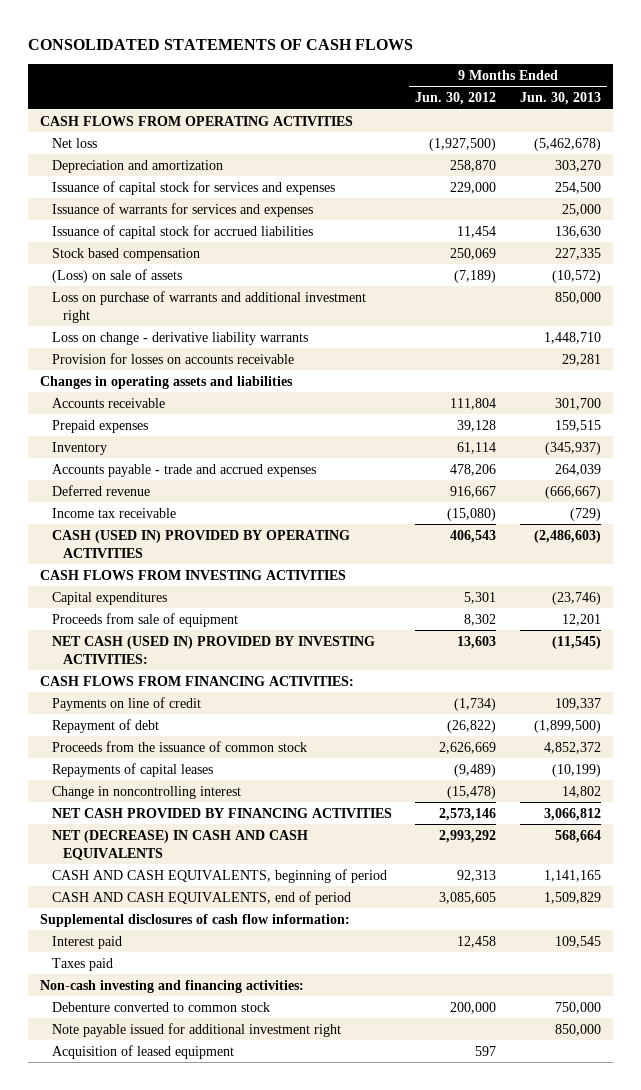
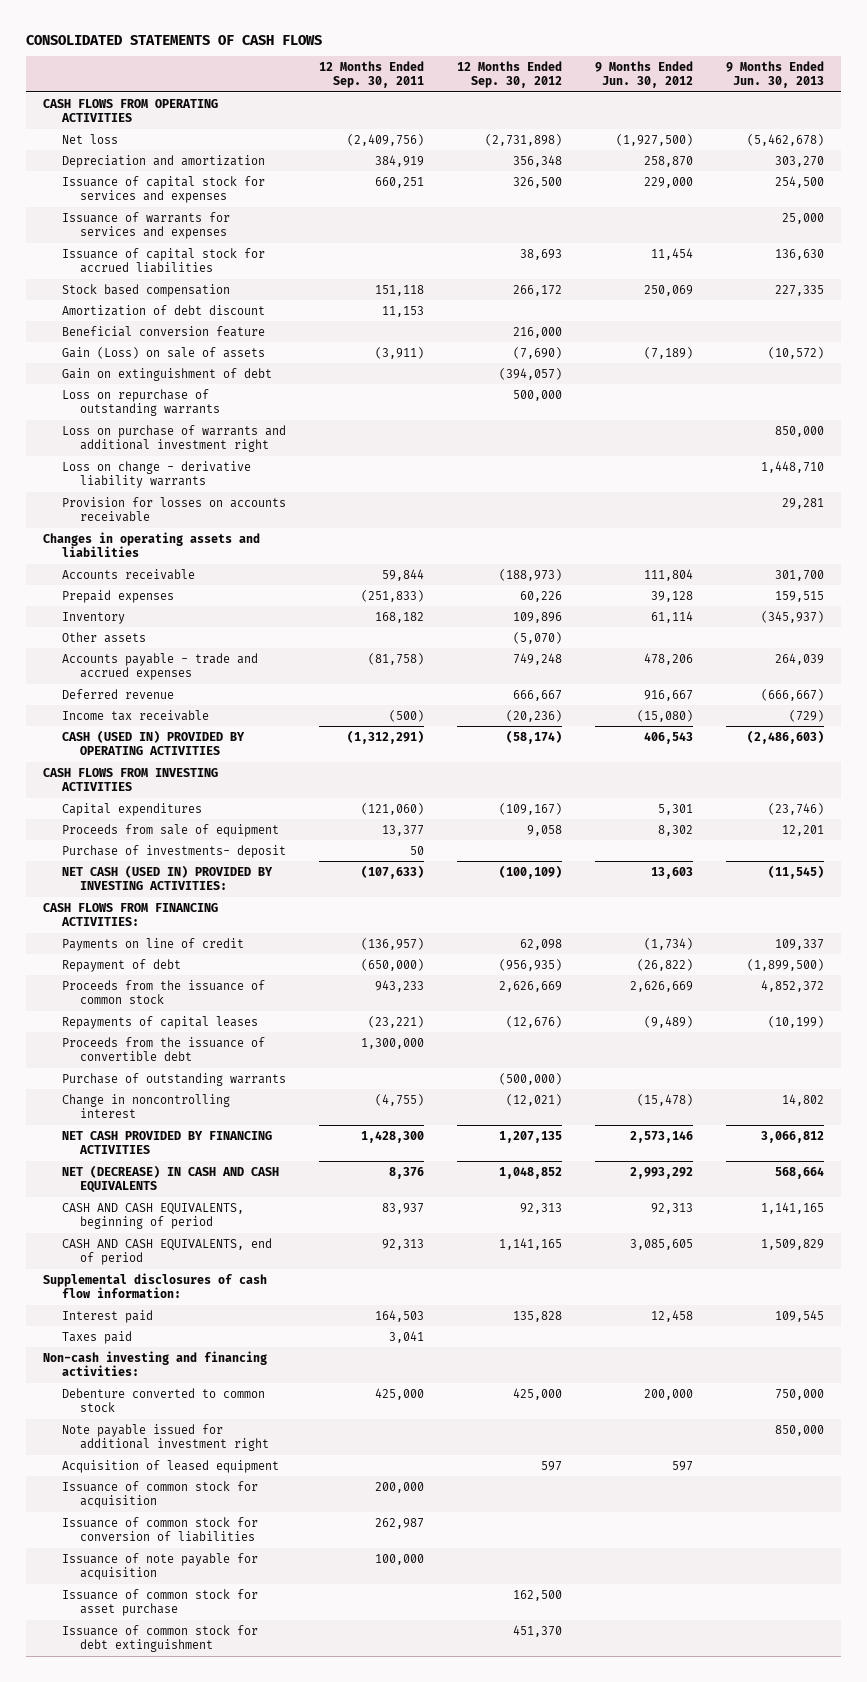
- | 9 Months Ended Jun. 30, 2012 | 9 Months Ended Jun. 30, 2013
+ | 12 Months Ended Sep. 30, 2011 | 12 Months Ended Sep. 30, 2012 | 9 Months Ended Jun. 30, 2012 | 9 Months Ended Jun. 30, 2013
- (Loss) on sale of assets | (7,189) | (10,572)
+ Amortization of debt discount | 11,153 | | |
+ Beneficial conversion feature | | 216,000 | |
+ Gain (Loss) on sale of assets | (3,911) | (7,690) | (7,189) | (10,572)
+ Gain on extinguishment of debt | | (394,057) | |
+ Loss on repurchase of outstanding warrants | | 500,000 | |
+ Other assets | | (5,070) | |
+ Purchase of investments- deposit | 50 | | |
+ Proceeds from the issuance of convertible debt | 1,300,000 | | |
+ Purchase of outstanding warrants | | (500,000) | |
+ Issuance of common stock for acquisition | 200,000 | | |
+ Issuance of common stock for conversion of liabilities | 262,987 | | |
+ Issuance of note payable for acquisition | 100,000 | | |
+ Issuance of common stock for asset purchase | | 162,500 | |
+ Issuance of common stock for debt extinguishment | | 451,370 | |

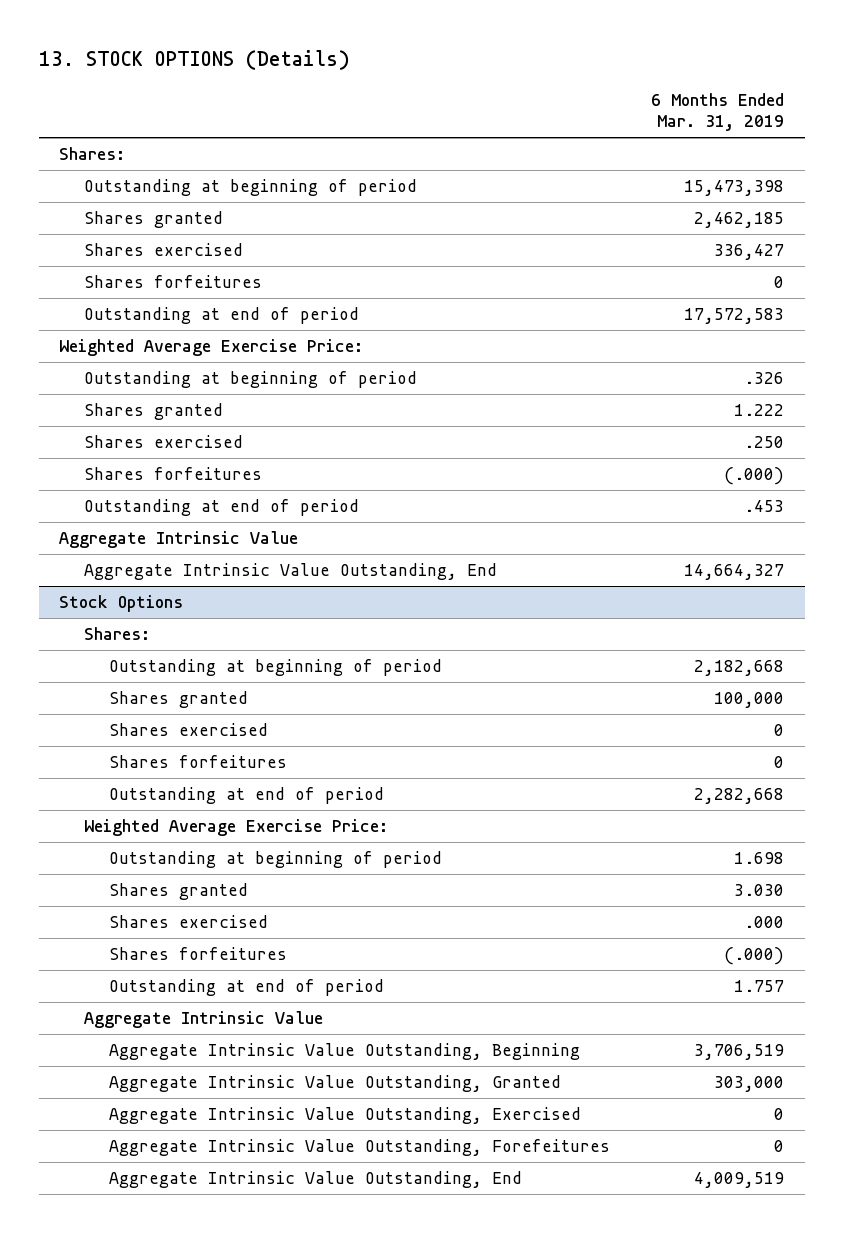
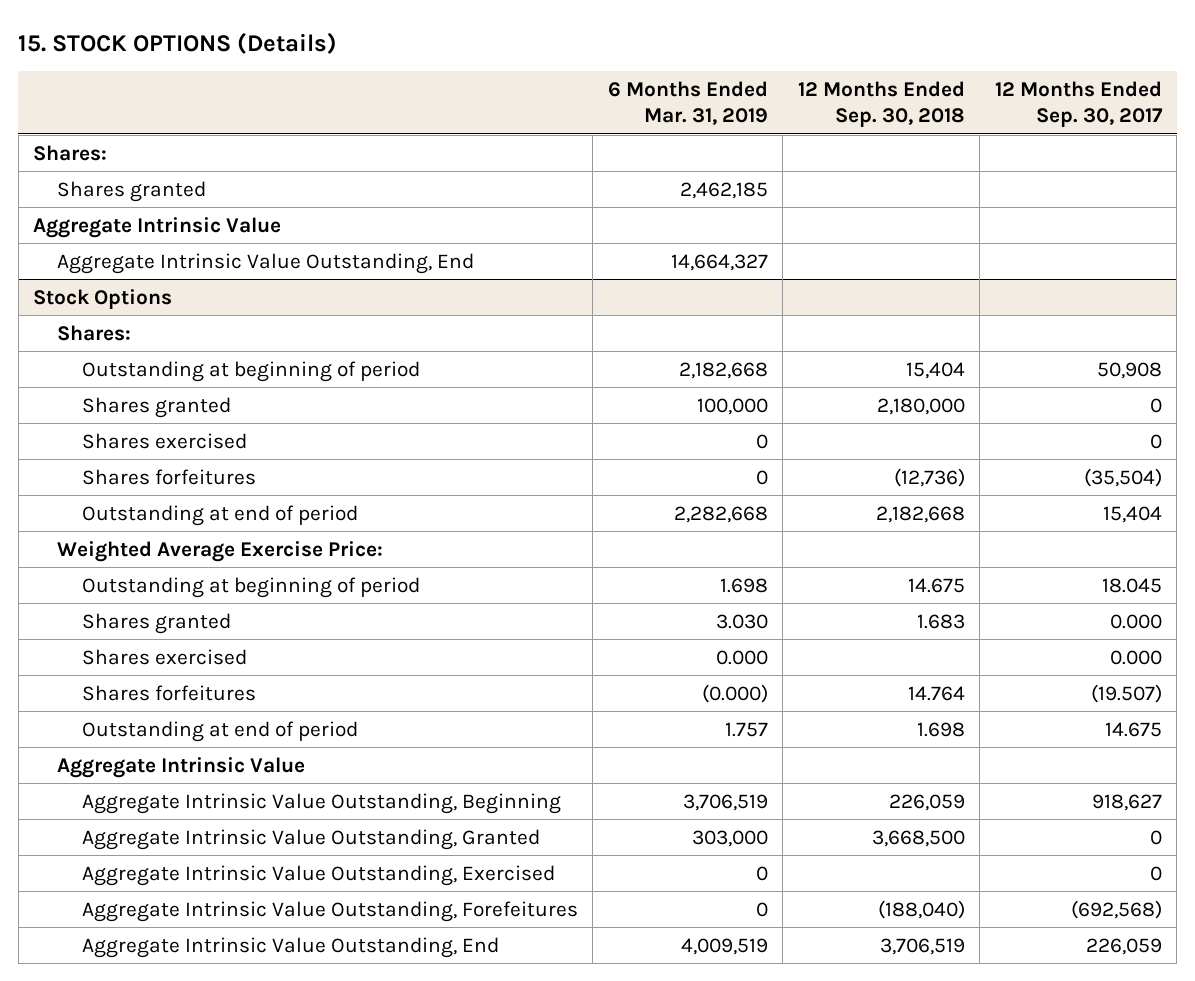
- 13. STOCK OPTIONS (Details)
+ 15. STOCK OPTIONS (Details)
- | 6 Months Ended Mar. 31, 2019
+ | 6 Months Ended Mar. 31, 2019 | 12 Months Ended Sep. 30, 2018 | 12 Months Ended Sep. 30, 2017
- Outstanding at beginning of period | 15,473,398
- Shares exercised | 336,427
- Shares forfeitures | 0
- Outstanding at end of period | 17,572,583
- Weighted Average Exercise Price:
- Outstanding at beginning of period | .326
- Shares granted | 1.222
- Shares exercised | .250
- Shares forfeitures | (.000)
- Outstanding at end of period | .453
@ Stock Options
- Shares exercised | .000
- Shares forfeitures | (.000)
+ Shares exercised | 0.000 | | 0.000
+ Shares forfeitures | (0.000) | 14.764 | (19.507)

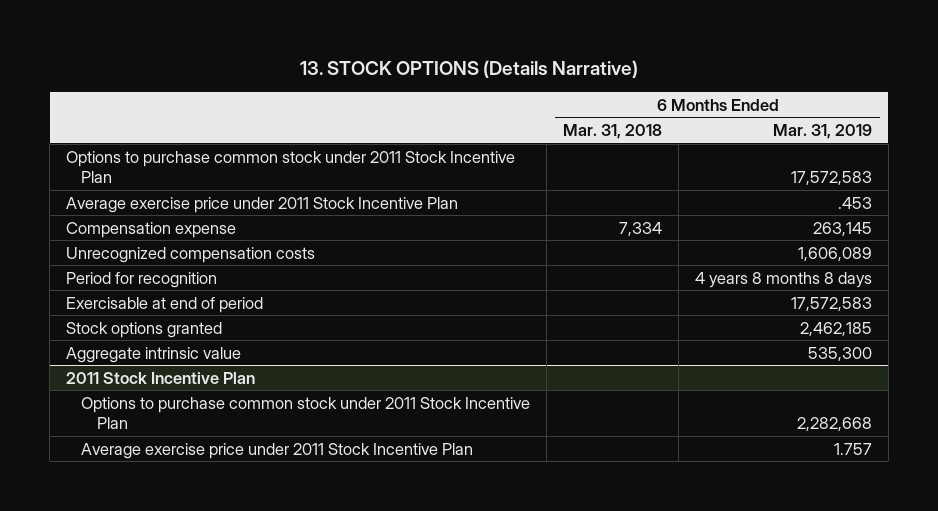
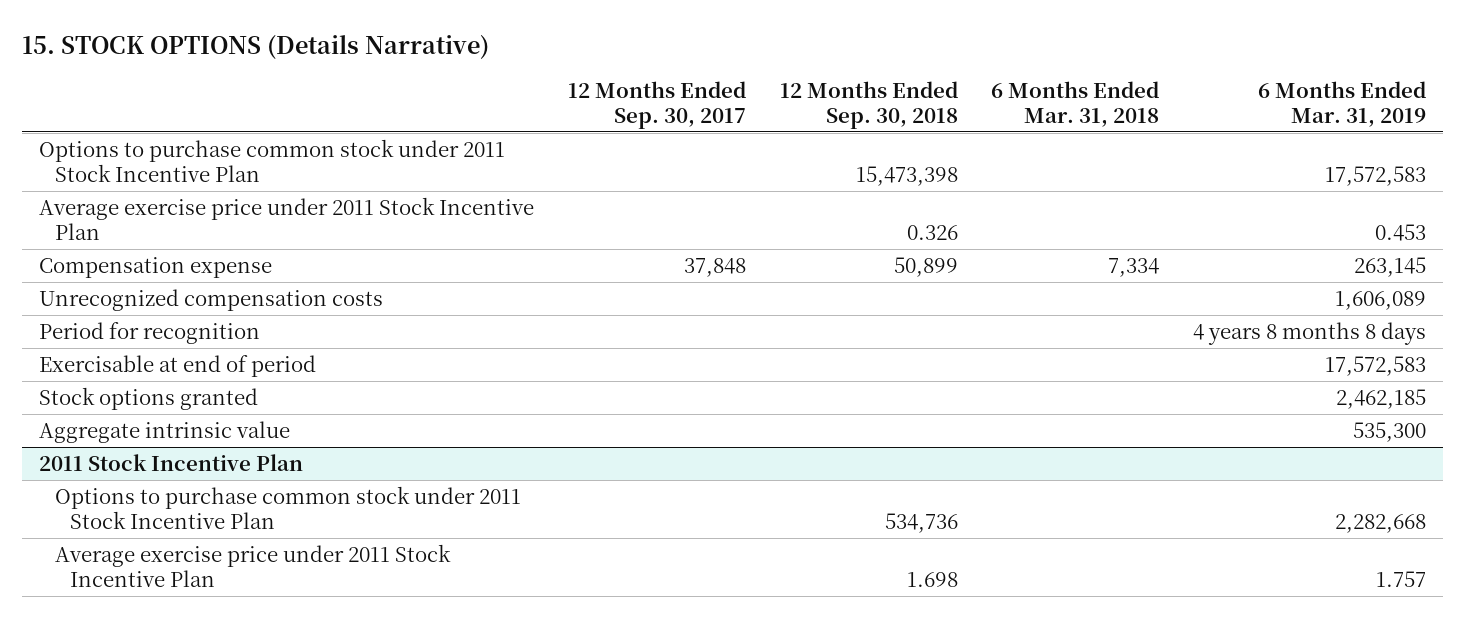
- 13. STOCK OPTIONS (Details Narrative)
+ 15. STOCK OPTIONS (Details Narrative)
- | 6 Months Ended Mar. 31, 2018 | 6 Months Ended Mar. 31, 2019
+ | 12 Months Ended Sep. 30, 2017 | 12 Months Ended Sep. 30, 2018 | 6 Months Ended Mar. 31, 2018 | 6 Months Ended Mar. 31, 2019
- Average exercise price under 2011 Stock Incentive Plan | | .453
+ Average exercise price under 2011 Stock Incentive Plan | | 0.326 | | 0.453

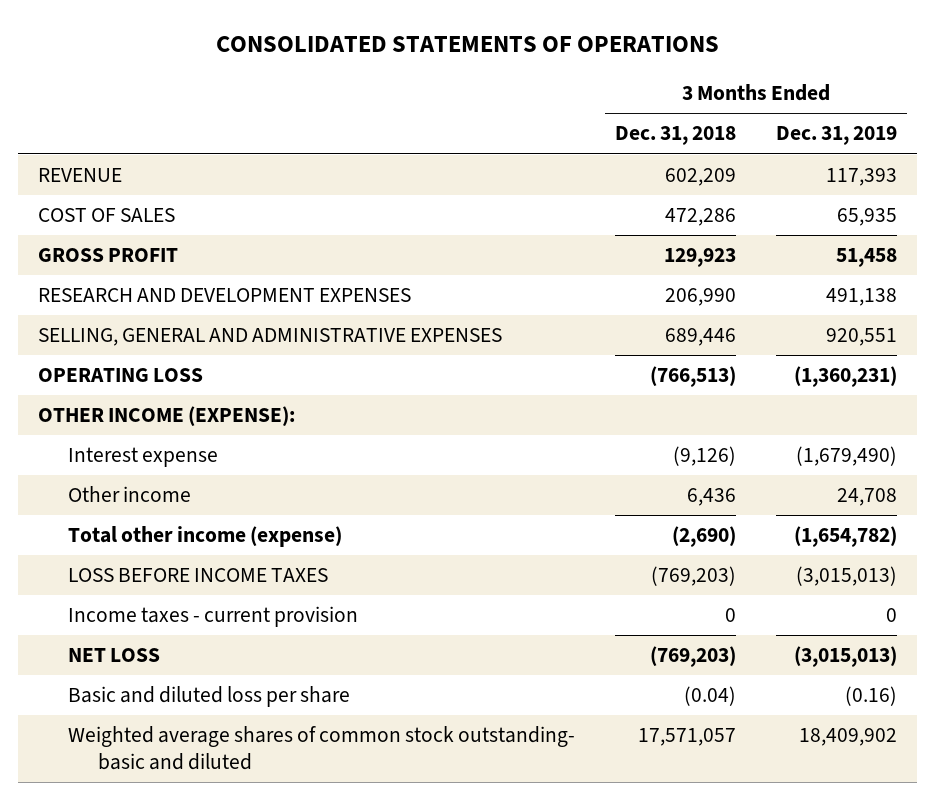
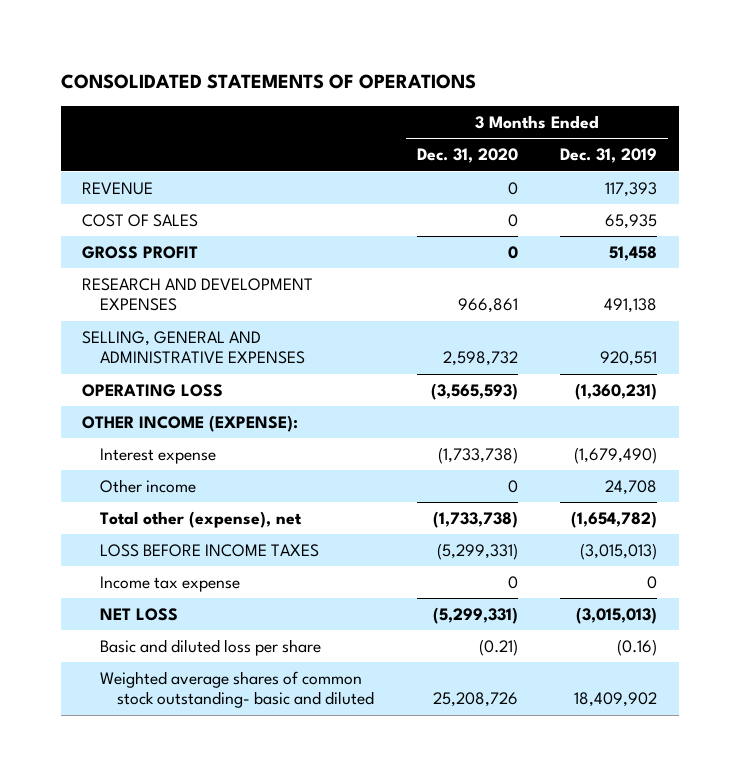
- | 3 Months Ended Dec. 31, 2018 | 3 Months Ended Dec. 31, 2019
+ | 3 Months Ended Dec. 31, 2020 | 3 Months Ended Dec. 31, 2019
- Total other income (expense) | (2,690) | (1,654,782)
+ Total other (expense), net | (1,733,738) | (1,654,782)
- Income taxes - current provision | 0 | 0
+ Income tax expense | 0 | 0

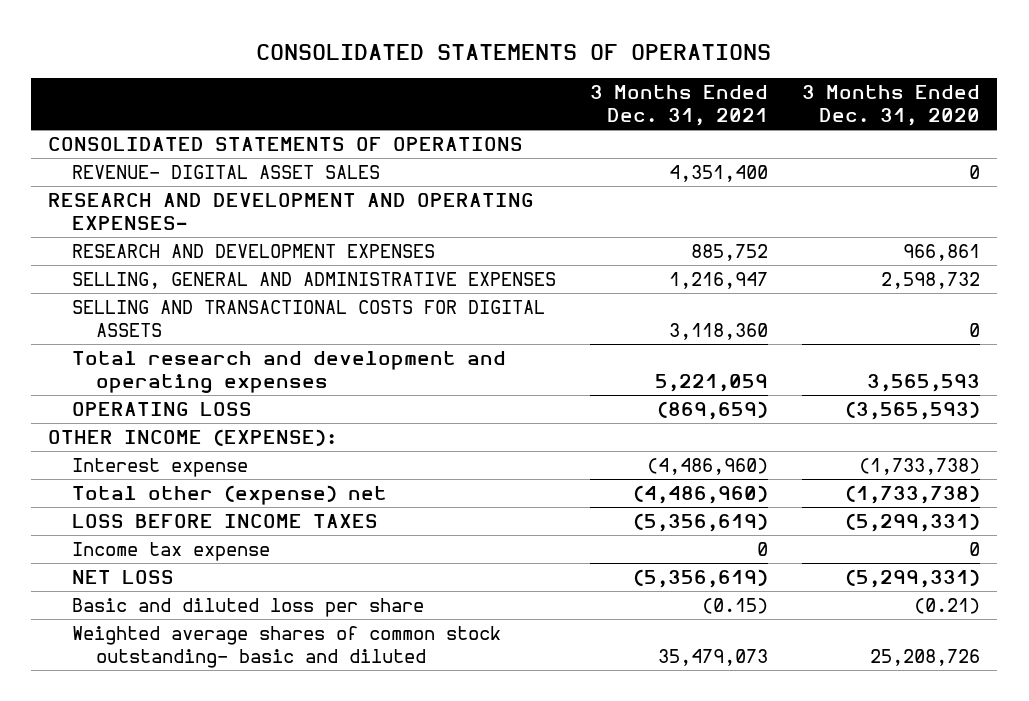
- | 3 Months Ended Dec. 31, 2020 | 3 Months Ended Dec. 31, 2019
+ | 3 Months Ended Dec. 31, 2021 | 3 Months Ended Dec. 31, 2020
- REVENUE | 0 | 117,393
- COST OF SALES | 0 | 65,935
- GROSS PROFIT | 0 | 51,458
+ CONSOLIDATED STATEMENTS OF OPERATIONS
+ REVENUE- DIGITAL ASSET SALES | 4,351,400 | 0
+ RESEARCH AND DEVELOPMENT AND OPERATING EXPENSES-
+ SELLING AND TRANSACTIONAL COSTS FOR DIGITAL ASSETS | 3,118,360 | 0
+ Total research and development and operating expenses | 5,221,059 | 3,565,593
- Other income | 0 | 24,708
- Total other (expense), net | (1,733,738) | (1,654,782)
+ Total other (expense) net | (4,486,960) | (1,733,738)

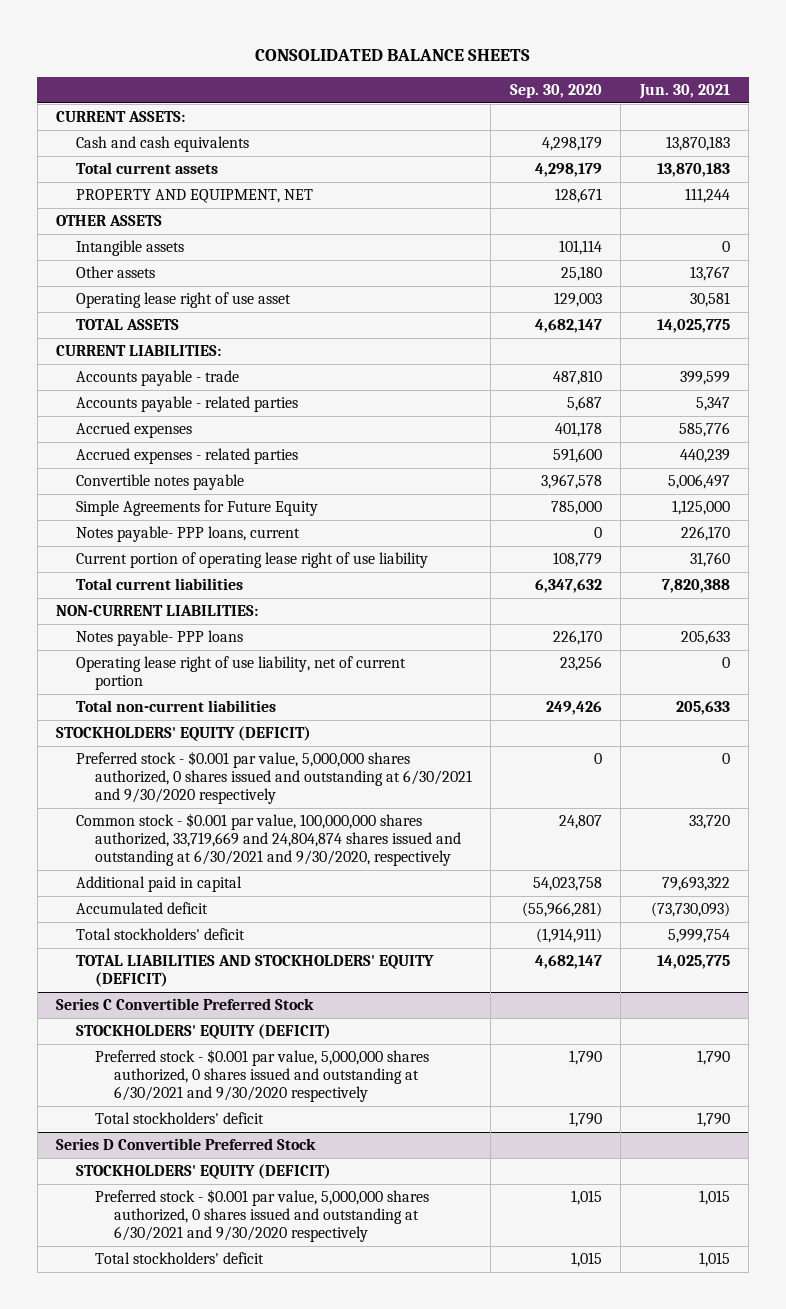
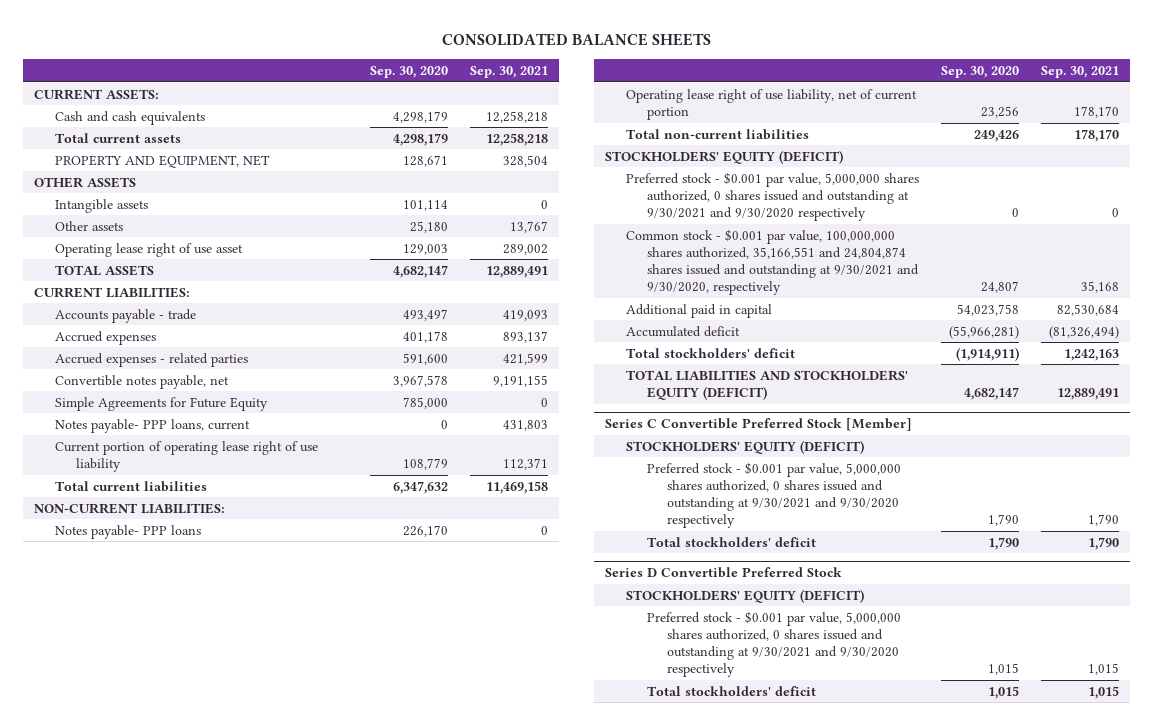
- | Sep. 30, 2020 | Jun. 30, 2021
+ | Sep. 30, 2020 | Sep. 30, 2021
- Accounts payable - trade | 487,810 | 399,599
- Accounts payable - related parties | 5,687 | 5,347
+ Accounts payable - trade | 493,497 | 419,093
- Convertible notes payable | 3,967,578 | 5,006,497
+ Convertible notes payable, net | 3,967,578 | 9,191,155
- Preferred stock - $0.001 par value, 5,000,000 shares authorized, 0 shares issued and outstanding at 6/30/2021 and 9/30/2020 respectively | 0 | 0
- Common stock - $0.001 par value, 100,000,000 shares authorized, 33,719,669 and 24,804,874 shares issued and outstanding at 6/30/2021 and 9/30/2020, respectively | 24,807 | 33,720
+ Preferred stock - $0.001 par value, 5,000,000 shares authorized, 0 shares issued and outstanding at 9/30/2021 and 9/30/2020 respectively | 0 | 0
+ Common stock - $0.001 par value, 100,000,000 shares authorized, 35,166,551 and 24,804,874 shares issued and outstanding at 9/30/2021 and 9/30/2020, respectively | 24,807 | 35,168
- Series C Convertible Preferred Stock
+ Series C Convertible Preferred Stock [Member]
- Preferred stock - $0.001 par value, 5,000,000 shares authorized, 0 shares issued and outstanding at 6/30/2021 and 9/30/2020 respectively | 1,790 | 1,790
+ Preferred stock - $0.001 par value, 5,000,000 shares authorized, 0 shares issued and outstanding at 9/30/2021 and 9/30/2020 respectively | 1,790 | 1,790
@ Series D Convertible Preferred Stock
- Preferred stock - $0.001 par value, 5,000,000 shares authorized, 0 shares issued and outstanding at 6/30/2021 and 9/30/2020 respectively | 1,015 | 1,015
+ Preferred stock - $0.001 par value, 5,000,000 shares authorized, 0 shares issued and outstanding at 9/30/2021 and 9/30/2020 respectively | 1,015 | 1,015

